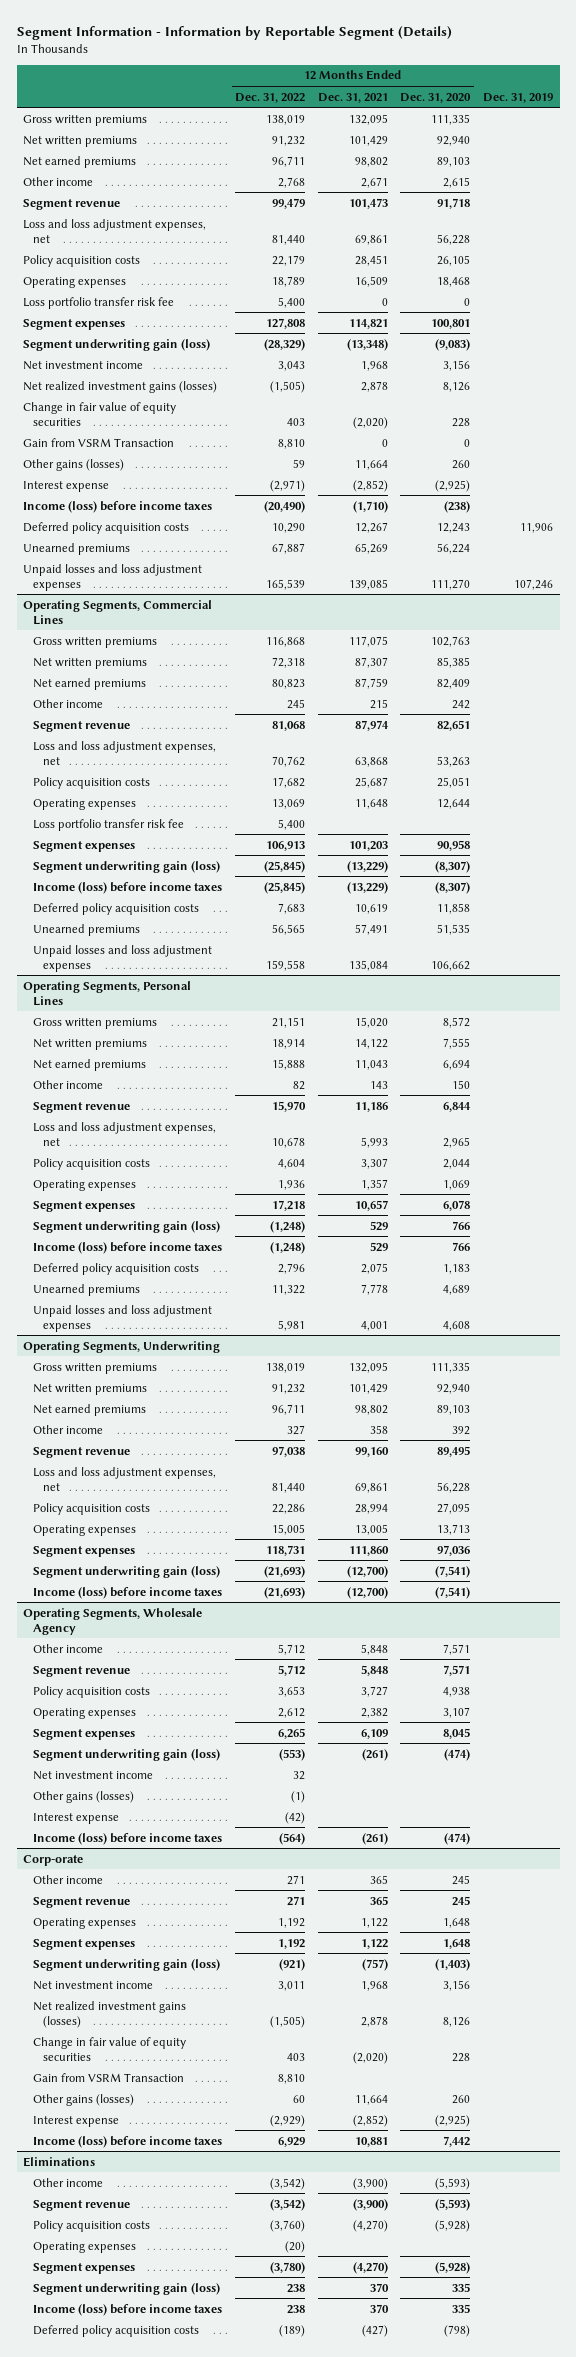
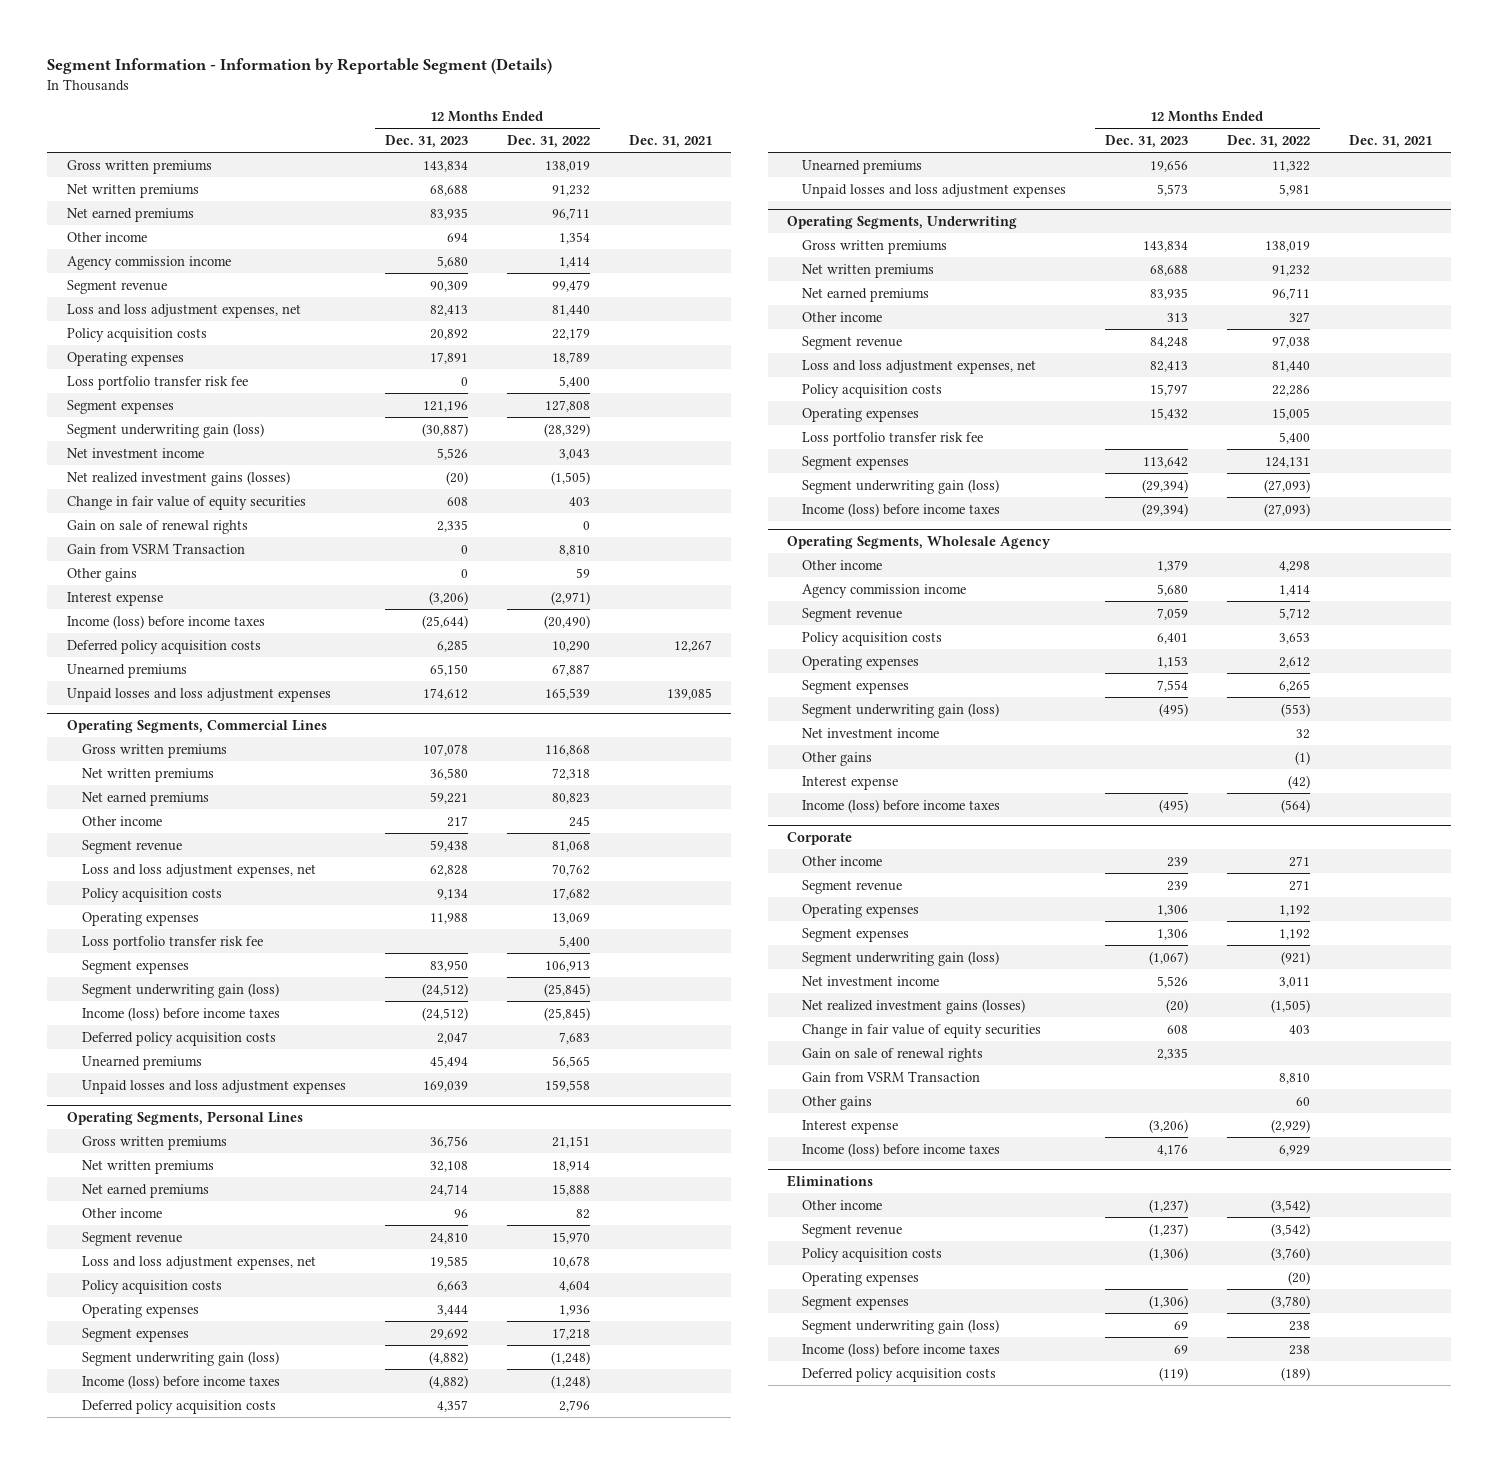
- | 12 Months Ended Dec. 31, 2022 | 12 Months Ended Dec. 31, 2021 | 12 Months Ended Dec. 31, 2020 | Dec. 31, 2019
+ | 12 Months Ended Dec. 31, 2023 | 12 Months Ended Dec. 31, 2022 | Dec. 31, 2021
- Other income | 2,768 | 2,671 | 2,615 |
+ Other income | 694 | 1,354 |
+ Agency commission income | 5,680 | 1,414 |
+ Gain on sale of renewal rights | 2,335 | 0 |
- Other gains (losses) | 59 | 11,664 | 260 |
+ Other gains | 0 | 59 |
@ Operating Segments, Underwriting
- Segment expenses | 118,731 | 111,860 | 97,036 |
- Segment underwriting gain (loss) | (21,693) | (12,700) | (7,541) |
- Income (loss) before income taxes | (21,693) | (12,700) | (7,541) |
+ Loss portfolio transfer risk fee | | 5,400 |
+ Segment expenses | 113,642 | 124,131 |
+ Segment underwriting gain (loss) | (29,394) | (27,093) |
+ Income (loss) before income taxes | (29,394) | (27,093) |
@ Operating Segments, Wholesale Agency
- Other income | 5,712 | 5,848 | 7,571 |
+ Other income | 1,379 | 4,298 |
+ Agency commission income | 5,680 | 1,414 |
- Other gains (losses) | (1) | | |
+ Other gains | | (1) |
- Corp-orate
+ Corporate
+ Gain on sale of renewal rights | 2,335 | |
- Other gains (losses) | 60 | 11,664 | 260 |
+ Other gains | | 60 |

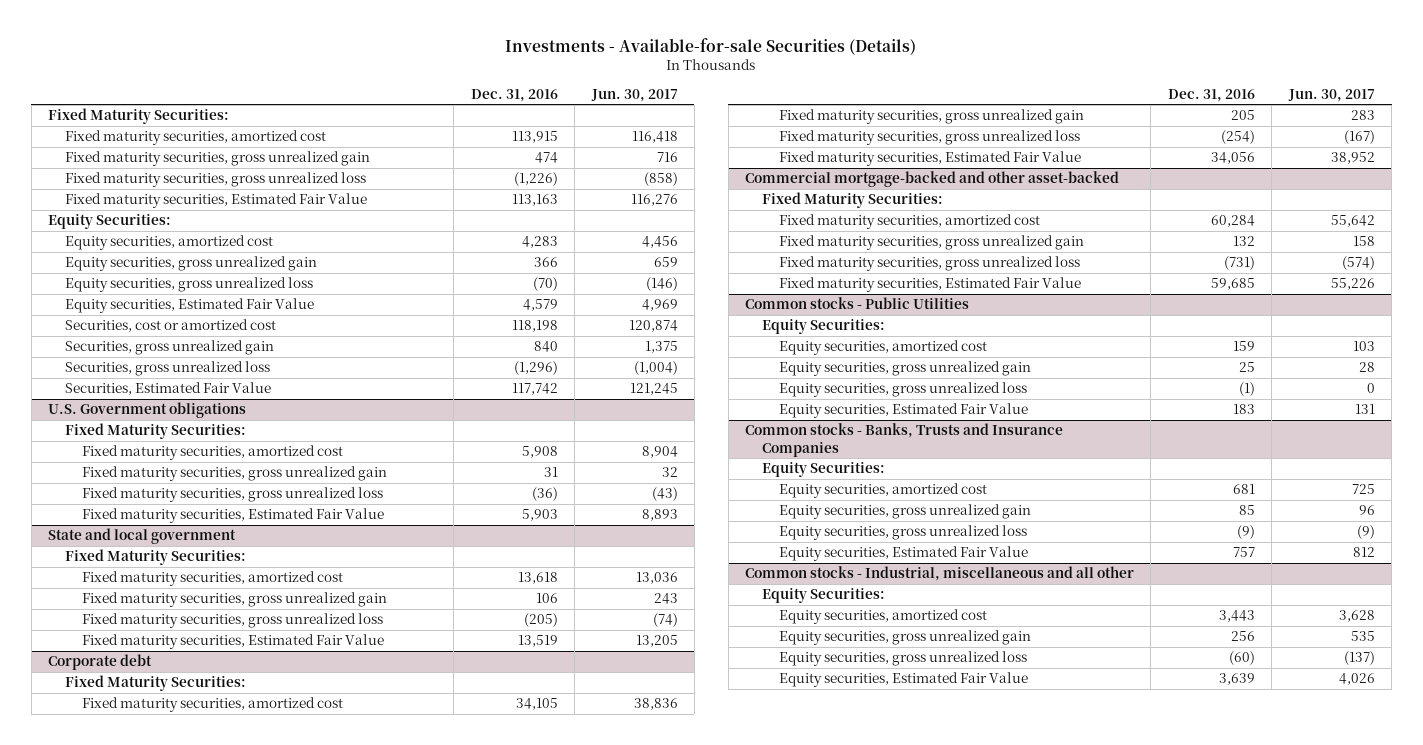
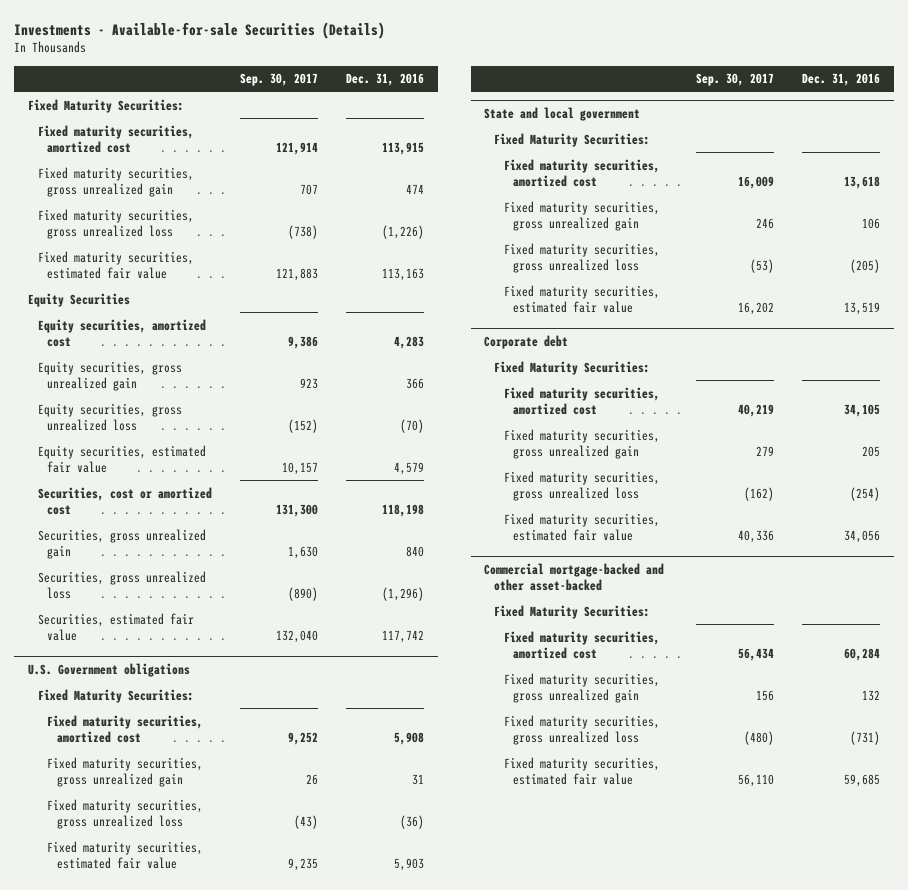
- | Dec. 31, 2016 | Jun. 30, 2017
+ | Sep. 30, 2017 | Dec. 31, 2016
- Fixed maturity securities, Estimated Fair Value | 113,163 | 116,276
- Equity Securities:
+ Fixed maturity securities, estimated fair value | 121,883 | 113,163
+ Equity Securities
- Equity securities, Estimated Fair Value | 4,579 | 4,969
+ Equity securities, estimated fair value | 10,157 | 4,579
- Securities, Estimated Fair Value | 117,742 | 121,245
+ Securities, estimated fair value | 132,040 | 117,742
@ U.S. Government obligations
- Fixed maturity securities, Estimated Fair Value | 5,903 | 8,893
+ Fixed maturity securities, estimated fair value | 9,235 | 5,903
@ State and local government
- Fixed maturity securities, Estimated Fair Value | 13,519 | 13,205
+ Fixed maturity securities, estimated fair value | 16,202 | 13,519
@ Corporate debt
- Fixed maturity securities, Estimated Fair Value | 34,056 | 38,952
+ Fixed maturity securities, estimated fair value | 40,336 | 34,056
@ Commercial mortgage-backed and other asset-backed
- Fixed maturity securities, Estimated Fair Value | 59,685 | 55,226
- Common stocks - Public Utilities
- Equity Securities:
- Equity securities, amortized cost | 159 | 103
- Equity securities, gross unrealized gain | 25 | 28
- Equity securities, gross unrealized loss | (1) | 0
- Equity securities, Estimated Fair Value | 183 | 131
- Common stocks - Banks, Trusts and Insurance Companies
- Equity Securities:
- Equity securities, amortized cost | 681 | 725
- Equity securities, gross unrealized gain | 85 | 96
- Equity securities, gross unrealized loss | (9) | (9)
- Equity securities, Estimated Fair Value | 757 | 812
- Common stocks - Industrial, miscellaneous and all other
- Equity Securities:
- Equity securities, amortized cost | 3,443 | 3,628
- Equity securities, gross unrealized gain | 256 | 535
- Equity securities, gross unrealized loss | (60) | (137)
- Equity securities, Estimated Fair Value | 3,639 | 4,026
@ Commercial mortgage-backed and other asset-backed
+ Fixed maturity securities, estimated fair value | 56,110 | 59,685

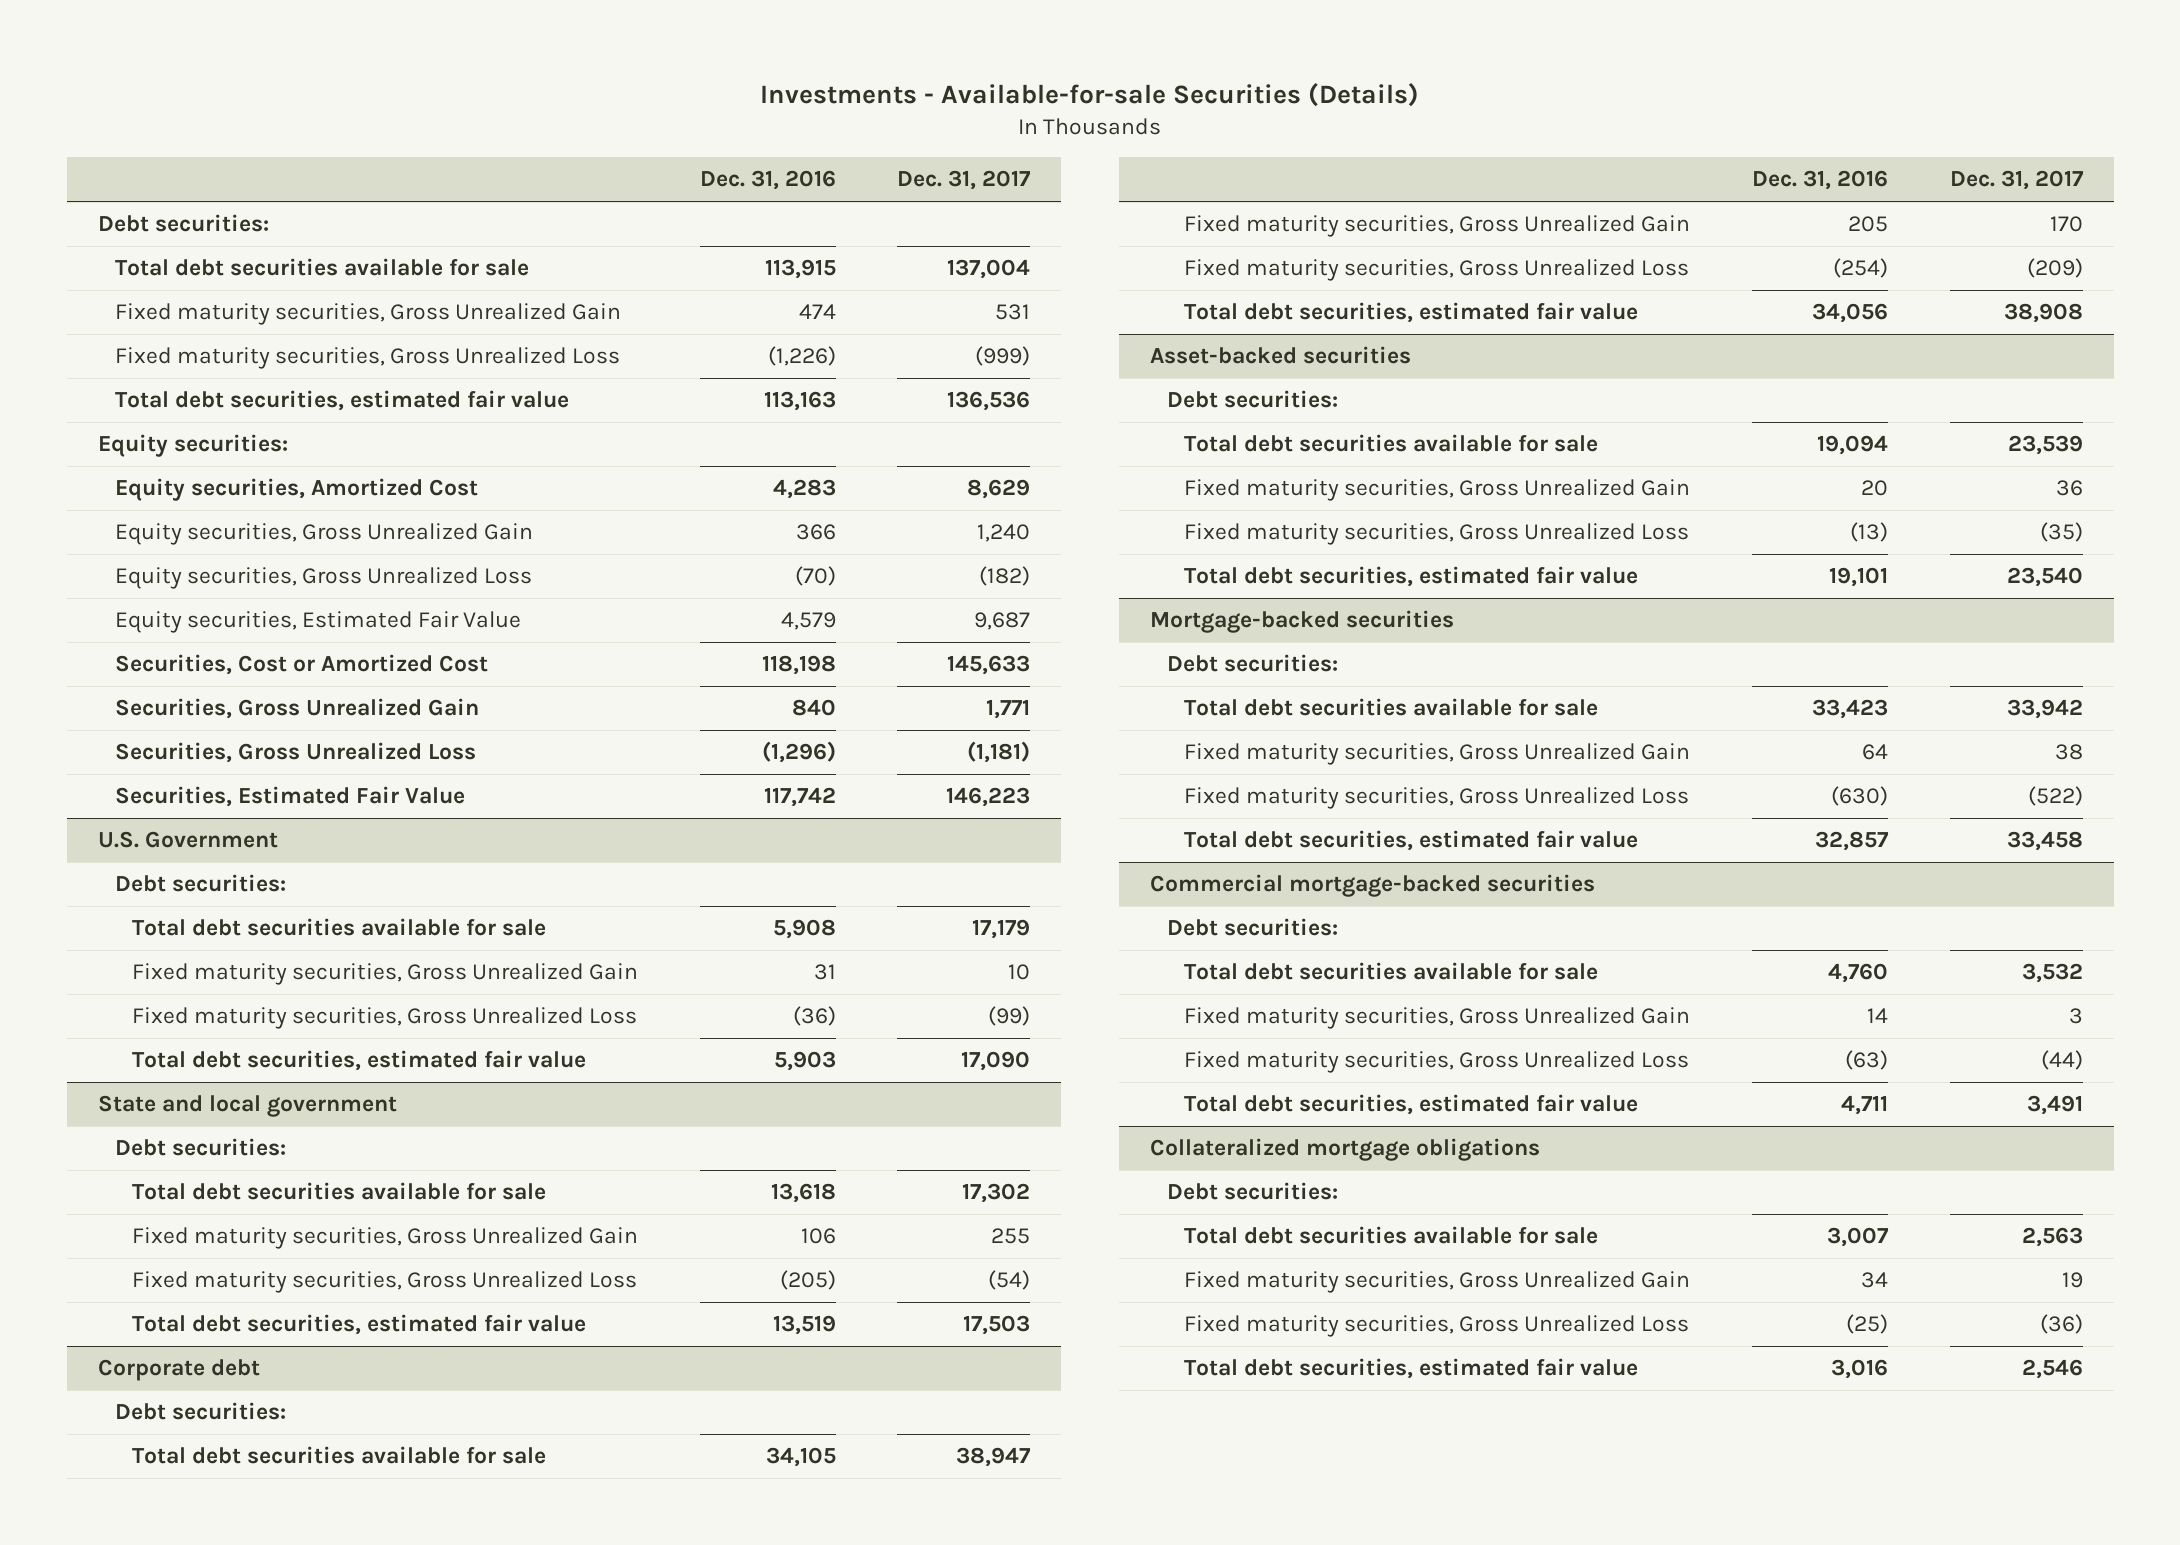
- | Sep. 30, 2017 | Dec. 31, 2016
+ | Dec. 31, 2016 | Dec. 31, 2017
- Fixed Maturity Securities:
- Fixed maturity securities, amortized cost | 121,914 | 113,915
- Fixed maturity securities, gross unrealized gain | 707 | 474
- Fixed maturity securities, gross unrealized loss | (738) | (1,226)
- Fixed maturity securities, estimated fair value | 121,883 | 113,163
- Equity Securities
- Equity securities, amortized cost | 9,386 | 4,283
- Equity securities, gross unrealized gain | 923 | 366
- Equity securities, gross unrealized loss | (152) | (70)
- Equity securities, estimated fair value | 10,157 | 4,579
- Securities, cost or amortized cost | 131,300 | 118,198
- Securities, gross unrealized gain | 1,630 | 840
- Securities, gross unrealized loss | (890) | (1,296)
- Securities, estimated fair value | 132,040 | 117,742
- U.S. Government obligations
- Fixed Maturity Securities:
- Fixed maturity securities, amortized cost | 9,252 | 5,908
- Fixed maturity securities, gross unrealized gain | 26 | 31
- Fixed maturity securities, gross unrealized loss | (43) | (36)
- Fixed maturity securities, estimated fair value | 9,235 | 5,903
+ Debt securities:
+ Total debt securities available for sale | 113,915 | 137,004
+ Fixed maturity securities, Gross Unrealized Gain | 474 | 531
+ Fixed maturity securities, Gross Unrealized Loss | (1,226) | (999)
+ Total debt securities, estimated fair value | 113,163 | 136,536
+ Equity securities:
+ Equity securities, Amortized Cost | 4,283 | 8,629
+ Equity securities, Gross Unrealized Gain | 366 | 1,240
+ Equity securities, Gross Unrealized Loss | (70) | (182)
+ Equity securities, Estimated Fair Value | 4,579 | 9,687
+ Securities, Cost or Amortized Cost | 118,198 | 145,633
+ Securities, Gross Unrealized Gain | 840 | 1,771
+ Securities, Gross Unrealized Loss | (1,296) | (1,181)
+ Securities, Estimated Fair Value | 117,742 | 146,223
+ U.S. Government
+ Debt securities:
+ Total debt securities available for sale | 5,908 | 17,179
+ Fixed maturity securities, Gross Unrealized Gain | 31 | 10
+ Fixed maturity securities, Gross Unrealized Loss | (36) | (99)
+ Total debt securities, estimated fair value | 5,903 | 17,090
@ State and local government
- Fixed Maturity Securities:
- Fixed maturity securities, amortized cost | 16,009 | 13,618
- Fixed maturity securities, gross unrealized gain | 246 | 106
- Fixed maturity securities, gross unrealized loss | (53) | (205)
- Fixed maturity securities, estimated fair value | 16,202 | 13,519
+ Debt securities:
+ Total debt securities available for sale | 13,618 | 17,302
+ Fixed maturity securities, Gross Unrealized Gain | 106 | 255
+ Fixed maturity securities, Gross Unrealized Loss | (205) | (54)
+ Total debt securities, estimated fair value | 13,519 | 17,503
@ Corporate debt
- Fixed Maturity Securities:
- Fixed maturity securities, amortized cost | 40,219 | 34,105
- Fixed maturity securities, gross unrealized gain | 279 | 205
- Fixed maturity securities, gross unrealized loss | (162) | (254)
- Fixed maturity securities, estimated fair value | 40,336 | 34,056
- Commercial mortgage-backed and other asset-backed
- Fixed Maturity Securities:
- Fixed maturity securities, amortized cost | 56,434 | 60,284
- Fixed maturity securities, gross unrealized gain | 156 | 132
- Fixed maturity securities, gross unrealized loss | (480) | (731)
- Fixed maturity securities, estimated fair value | 56,110 | 59,685
@ Corporate debt
+ Debt securities:
+ Total debt securities available for sale | 34,105 | 38,947
+ Fixed maturity securities, Gross Unrealized Gain | 205 | 170
+ Fixed maturity securities, Gross Unrealized Loss | (254) | (209)
+ Total debt securities, estimated fair value | 34,056 | 38,908
+ Asset-backed securities
+ Debt securities:
+ Total debt securities available for sale | 19,094 | 23,539
+ Fixed maturity securities, Gross Unrealized Gain | 20 | 36
+ Fixed maturity securities, Gross Unrealized Loss | (13) | (35)
+ Total debt securities, estimated fair value | 19,101 | 23,540
+ Mortgage-backed securities
+ Debt securities:
+ Total debt securities available for sale | 33,423 | 33,942
+ Fixed maturity securities, Gross Unrealized Gain | 64 | 38
+ Fixed maturity securities, Gross Unrealized Loss | (630) | (522)
+ Total debt securities, estimated fair value | 32,857 | 33,458
+ Commercial mortgage-backed securities
+ Debt securities:
+ Total debt securities available for sale | 4,760 | 3,532
+ Fixed maturity securities, Gross Unrealized Gain | 14 | 3
+ Fixed maturity securities, Gross Unrealized Loss | (63) | (44)
+ Total debt securities, estimated fair value | 4,711 | 3,491
+ Collateralized mortgage obligations
+ Debt securities:
+ Total debt securities available for sale | 3,007 | 2,563
+ Fixed maturity securities, Gross Unrealized Gain | 34 | 19
+ Fixed maturity securities, Gross Unrealized Loss | (25) | (36)
+ Total debt securities, estimated fair value | 3,016 | 2,546

